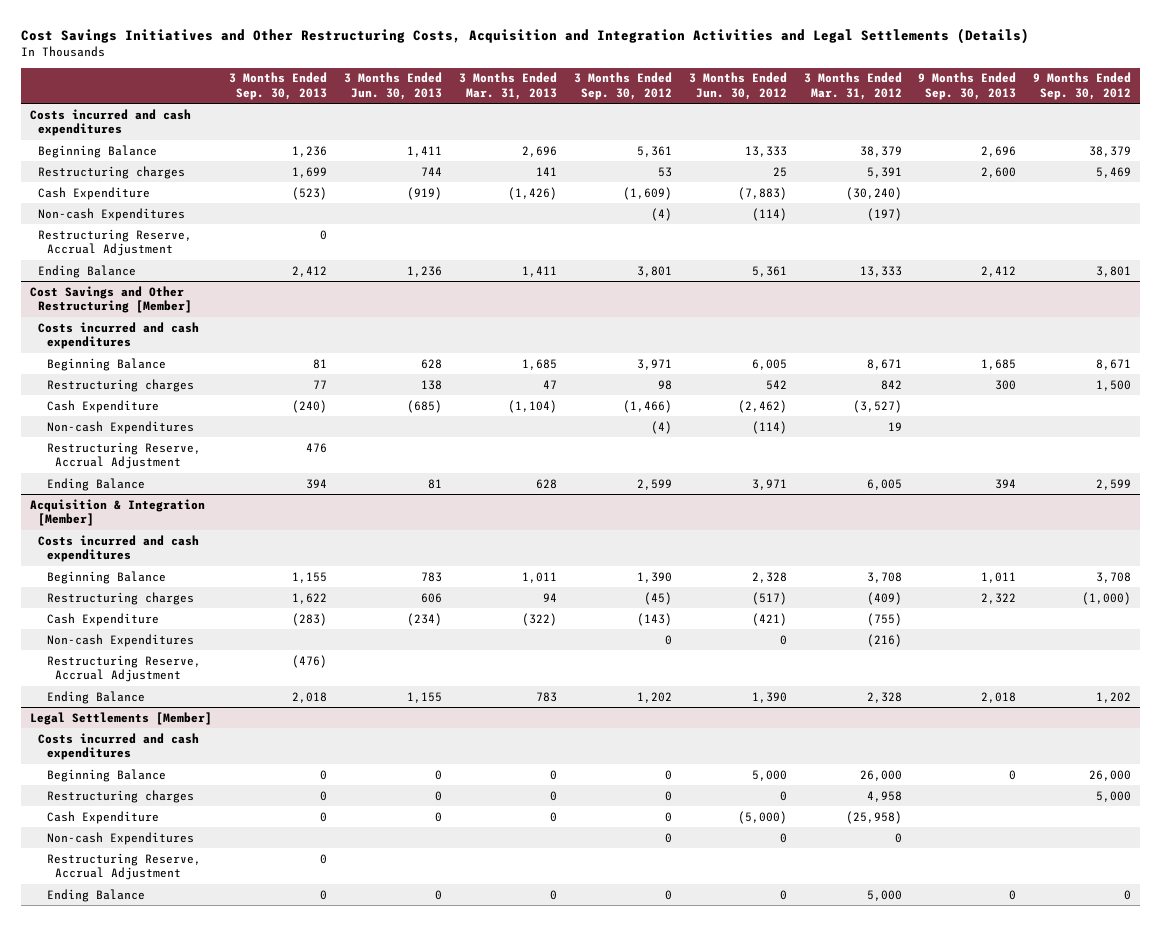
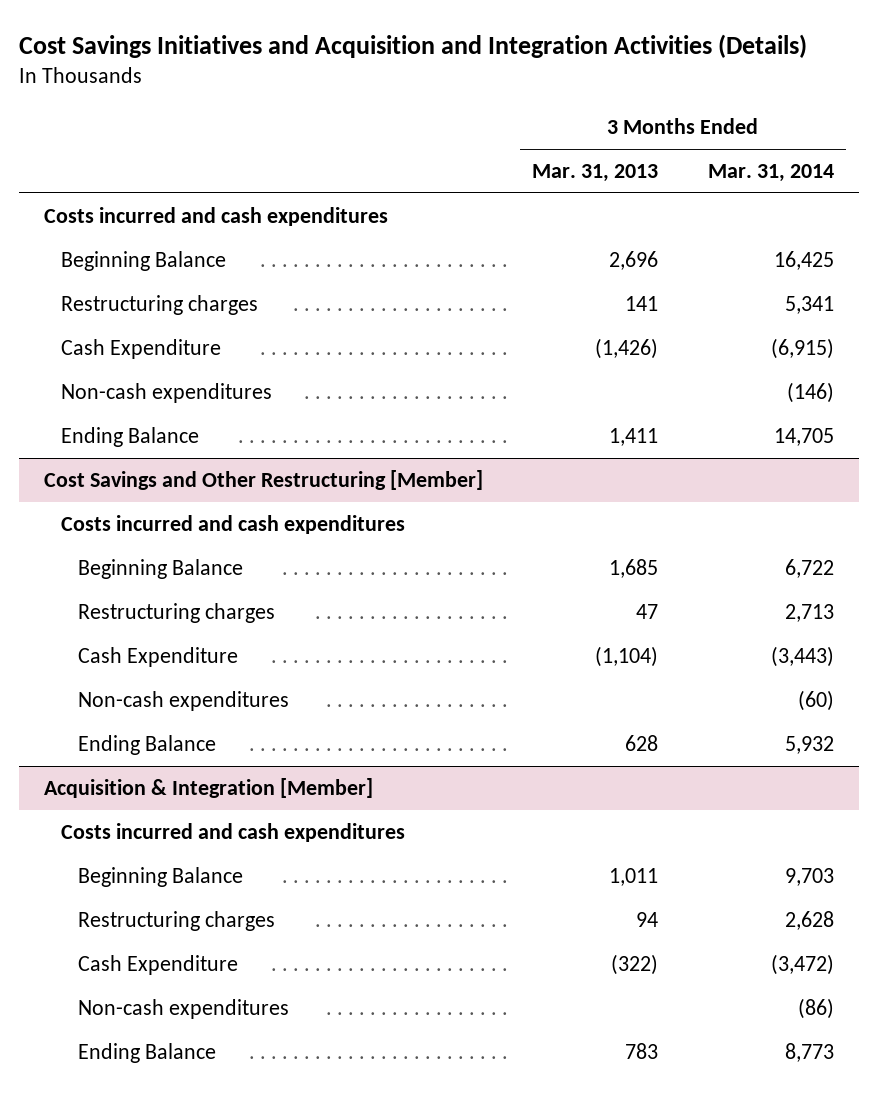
- Cost Savings Initiatives and Other Restructuring Costs, Acquisition and Integration Activities and Legal Settlements (Details)
+ Cost Savings Initiatives and Acquisition and Integration Activities (Details)
- | 3 Months Ended Sep. 30, 2013 | 3 Months Ended Jun. 30, 2013 | 3 Months Ended Mar. 31, 2013 | 3 Months Ended Sep. 30, 2012 | 3 Months Ended Jun. 30, 2012 | 3 Months Ended Mar. 31, 2012 | 9 Months Ended Sep. 30, 2013 | 9 Months Ended Sep. 30, 2012
+ | 3 Months Ended Mar. 31, 2013 | 3 Months Ended Mar. 31, 2014
- Non-cash Expenditures | | | | (4) | (114) | (197) | |
- Restructuring Reserve, Accrual Adjustment | 0 | | | | | | |
+ Non-cash expenditures | | (146)
@ Cost Savings and Other Restructuring [Member]
- Non-cash Expenditures | | | | (4) | (114) | 19 | |
- Restructuring Reserve, Accrual Adjustment | 476 | | | | | | |
+ Non-cash expenditures | | (60)
@ Acquisition & Integration [Member]
- Non-cash Expenditures | | | | 0 | 0 | (216) | |
- Restructuring Reserve, Accrual Adjustment | (476) | | | | | | |
+ Non-cash expenditures | | (86)
- Legal Settlements [Member]
- Costs incurred and cash expenditures
- Beginning Balance | 0 | 0 | 0 | 0 | 5,000 | 26,000 | 0 | 26,000
- Restructuring charges | 0 | 0 | 0 | 0 | 0 | 4,958 | | 5,000
- Cash Expenditure | 0 | 0 | 0 | 0 | (5,000) | (25,958) | |
- Non-cash Expenditures | | | | 0 | 0 | 0 | |
- Restructuring Reserve, Accrual Adjustment | 0 | | | | | | |
- Ending Balance | 0 | 0 | 0 | 0 | 0 | 5,000 | 0 | 0

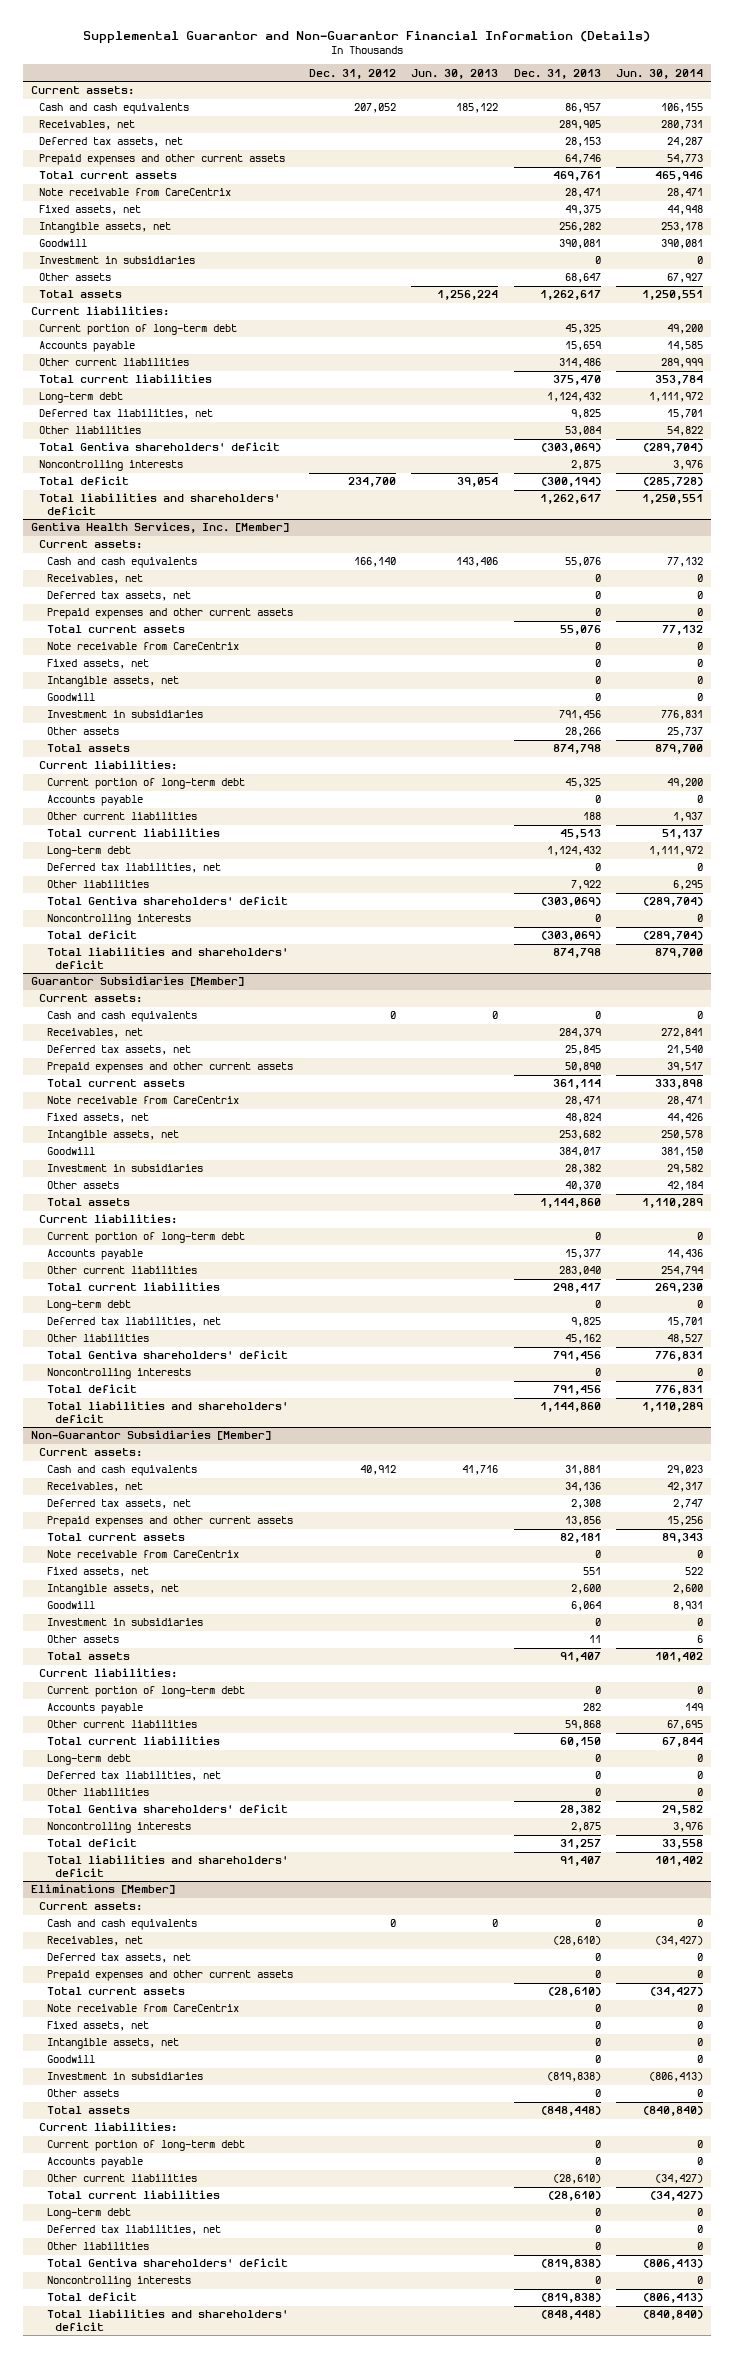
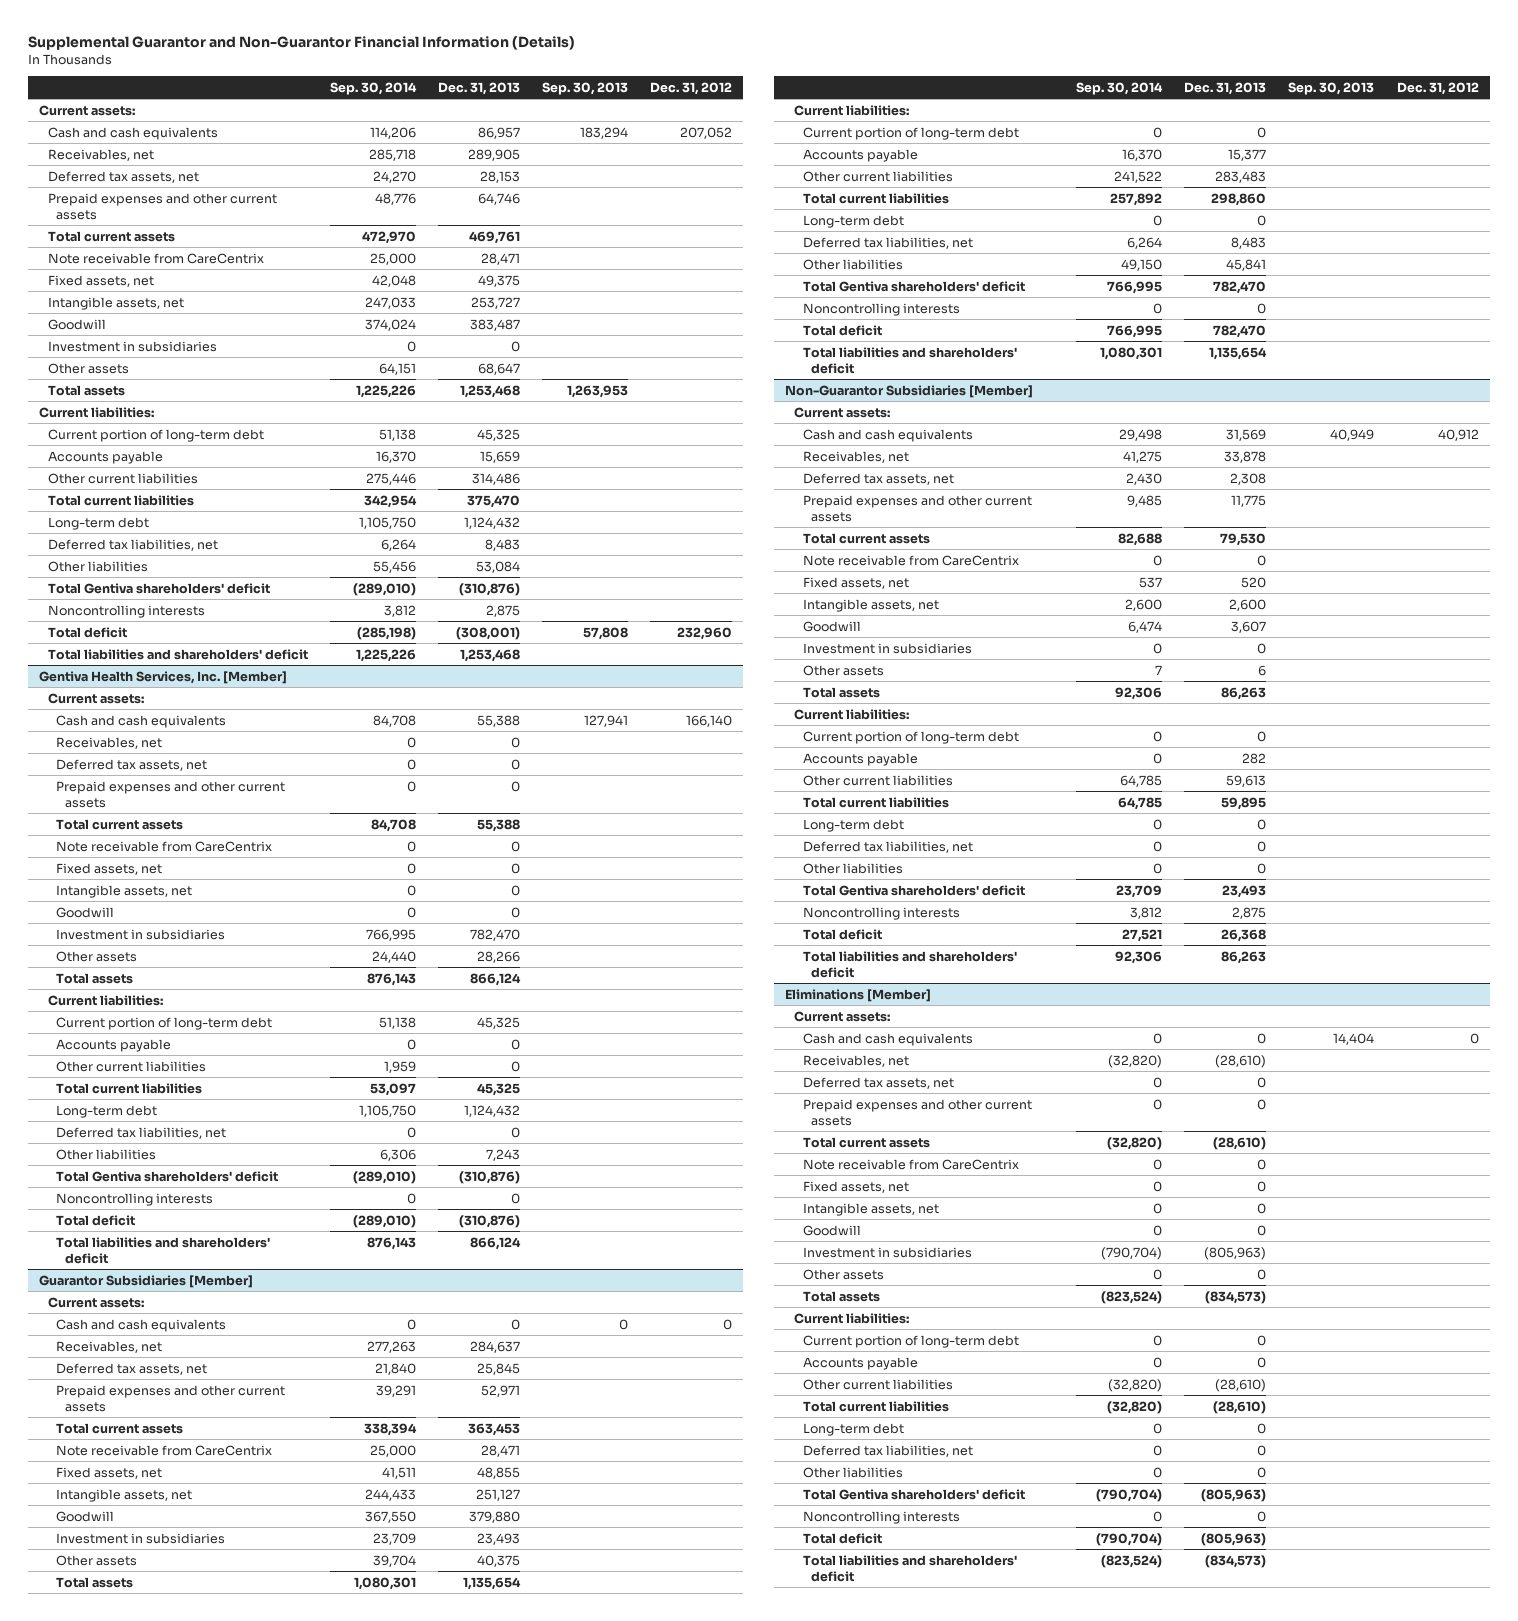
- | Dec. 31, 2012 | Jun. 30, 2013 | Dec. 31, 2013 | Jun. 30, 2014
+ | Sep. 30, 2014 | Dec. 31, 2013 | Sep. 30, 2013 | Dec. 31, 2012
- Intangible assets, net | | | 256,282 | 253,178
- Goodwill | | | 390,081 | 390,081
+ Intangible assets, net | 247,033 | 253,727 | |
+ Goodwill | 374,024 | 383,487 | |
- Total assets | | 1,256,224 | 1,262,617 | 1,250,551
+ Total assets | 1,225,226 | 1,253,468 | 1,263,953 |
- Deferred tax liabilities, net | | | 9,825 | 15,701
+ Deferred tax liabilities, net | 6,264 | 8,483 | |
- Total Gentiva shareholders' deficit | | | (303,069) | (289,704)
+ Total Gentiva shareholders' deficit | (289,010) | (310,876) | |
- Total deficit | 234,700 | 39,054 | (300,194) | (285,728)
- Total liabilities and shareholders' deficit | | | 1,262,617 | 1,250,551
+ Total deficit | (285,198) | (308,001) | 57,808 | 232,960
+ Total liabilities and shareholders' deficit | 1,225,226 | 1,253,468 | |
@ Gentiva Health Services, Inc. [Member]
- Cash and cash equivalents | 166,140 | 143,406 | 55,076 | 77,132
+ Cash and cash equivalents | 84,708 | 55,388 | 127,941 | 166,140
- Total current assets | | | 55,076 | 77,132
+ Total current assets | 84,708 | 55,388 | |
- Investment in subsidiaries | | | 791,456 | 776,831
+ Investment in subsidiaries | 766,995 | 782,470 | |
- Total assets | | | 874,798 | 879,700
+ Total assets | 876,143 | 866,124 | |
- Other current liabilities | | | 188 | 1,937
- Total current liabilities | | | 45,513 | 51,137
+ Other current liabilities | 1,959 | 0 | |
+ Total current liabilities | 53,097 | 45,325 | |
- Other liabilities | | | 7,922 | 6,295
- Total Gentiva shareholders' deficit | | | (303,069) | (289,704)
+ Other liabilities | 6,306 | 7,243 | |
+ Total Gentiva shareholders' deficit | (289,010) | (310,876) | |
- Total deficit | | | (303,069) | (289,704)
- Total liabilities and shareholders' deficit | | | 874,798 | 879,700
+ Total deficit | (289,010) | (310,876) | |
+ Total liabilities and shareholders' deficit | 876,143 | 866,124 | |
@ Guarantor Subsidiaries [Member]
- Receivables, net | | | 284,379 | 272,841
+ Receivables, net | 277,263 | 284,637 | |
- Prepaid expenses and other current assets | | | 50,890 | 39,517
- Total current assets | | | 361,114 | 333,898
+ Prepaid expenses and other current assets | 39,291 | 52,971 | |
+ Total current assets | 338,394 | 363,453 | |
- Fixed assets, net | | | 48,824 | 44,426
- Intangible assets, net | | | 253,682 | 250,578
- Goodwill | | | 384,017 | 381,150
- Investment in subsidiaries | | | 28,382 | 29,582
- Other assets | | | 40,370 | 42,184
- Total assets | | | 1,144,860 | 1,110,289
+ Fixed assets, net | 41,511 | 48,855 | |
+ Intangible assets, net | 244,433 | 251,127 | |
+ Goodwill | 367,550 | 379,880 | |
+ Investment in subsidiaries | 23,709 | 23,493 | |
+ Other assets | 39,704 | 40,375 | |
+ Total assets | 1,080,301 | 1,135,654 | |
- Other current liabilities | | | 283,040 | 254,794
- Total current liabilities | | | 298,417 | 269,230
+ Other current liabilities | 241,522 | 283,483 | |
+ Total current liabilities | 257,892 | 298,860 | |
- Deferred tax liabilities, net | | | 9,825 | 15,701
- Other liabilities | | | 45,162 | 48,527
- Total Gentiva shareholders' deficit | | | 791,456 | 776,831
+ Deferred tax liabilities, net | 6,264 | 8,483 | |
+ Other liabilities | 49,150 | 45,841 | |
+ Total Gentiva shareholders' deficit | 766,995 | 782,470 | |
- Total deficit | | | 791,456 | 776,831
- Total liabilities and shareholders' deficit | | | 1,144,860 | 1,110,289
+ Total deficit | 766,995 | 782,470 | |
+ Total liabilities and shareholders' deficit | 1,080,301 | 1,135,654 | |
@ Non-Guarantor Subsidiaries [Member]
- Cash and cash equivalents | 40,912 | 41,716 | 31,881 | 29,023
- Receivables, net | | | 34,136 | 42,317
+ Cash and cash equivalents | 29,498 | 31,569 | 40,949 | 40,912
+ Receivables, net | 41,275 | 33,878 | |
- Prepaid expenses and other current assets | | | 13,856 | 15,256
- Total current assets | | | 82,181 | 89,343
+ Prepaid expenses and other current assets | 9,485 | 11,775 | |
+ Total current assets | 82,688 | 79,530 | |
- Fixed assets, net | | | 551 | 522
+ Fixed assets, net | 537 | 520 | |
- Goodwill | | | 6,064 | 8,931
+ Goodwill | 6,474 | 3,607 | |
- Other assets | | | 11 | 6
- Total assets | | | 91,407 | 101,402
+ Other assets | 7 | 6 | |
+ Total assets | 92,306 | 86,263 | |
- Other current liabilities | | | 59,868 | 67,695
- Total current liabilities | | | 60,150 | 67,844
+ Other current liabilities | 64,785 | 59,613 | |
+ Total current liabilities | 64,785 | 59,895 | |
- Total Gentiva shareholders' deficit | | | 28,382 | 29,582
+ Total Gentiva shareholders' deficit | 23,709 | 23,493 | |
- Total deficit | | | 31,257 | 33,558
- Total liabilities and shareholders' deficit | | | 91,407 | 101,402
+ Total deficit | 27,521 | 26,368 | |
+ Total liabilities and shareholders' deficit | 92,306 | 86,263 | |
@ Eliminations [Member]
- Investment in subsidiaries | | | (819,838) | (806,413)
+ Investment in subsidiaries | (790,704) | (805,963) | |
- Total assets | | | (848,448) | (840,840)
+ Total assets | (823,524) | (834,573) | |
- Total Gentiva shareholders' deficit | | | (819,838) | (806,413)
+ Total Gentiva shareholders' deficit | (790,704) | (805,963) | |
- Total deficit | | | (819,838) | (806,413)
- Total liabilities and shareholders' deficit | | | (848,448) | (840,840)
+ Total deficit | (790,704) | (805,963) | |
+ Total liabilities and shareholders' deficit | (823,524) | (834,573) | |

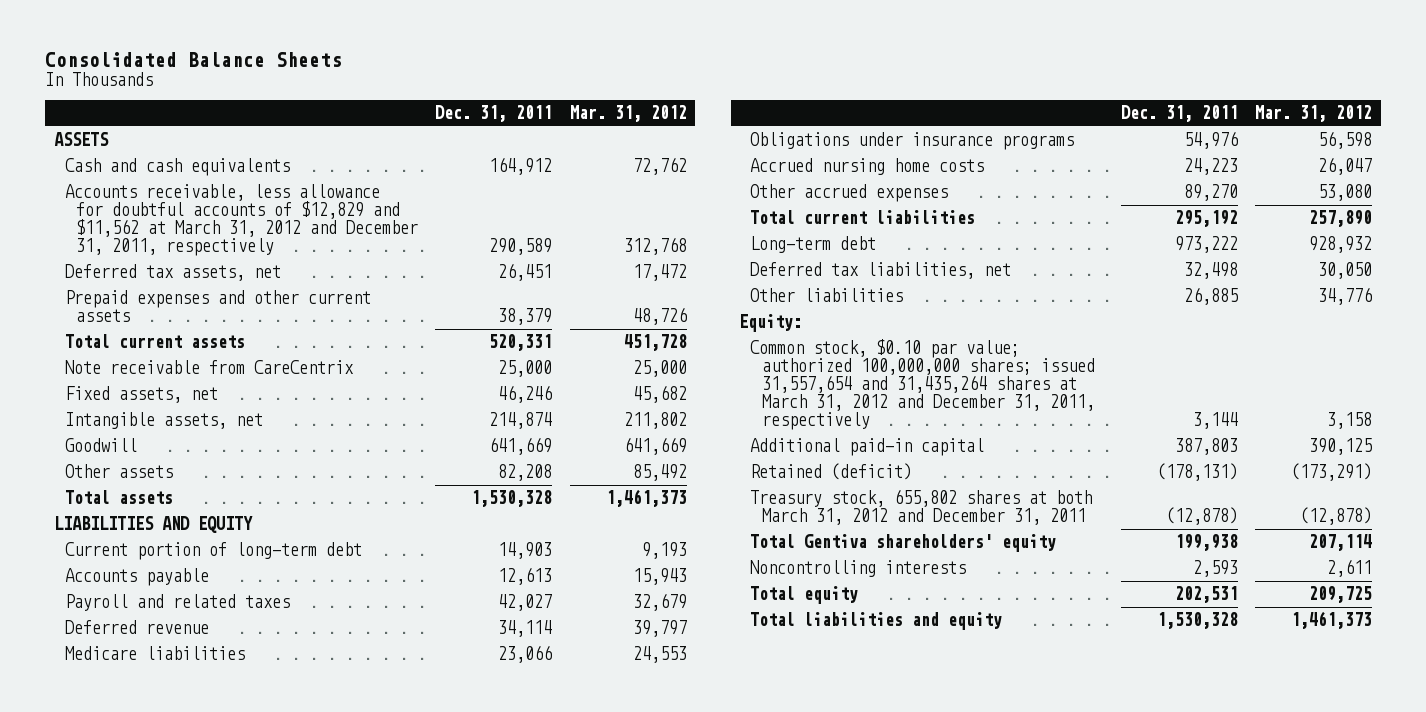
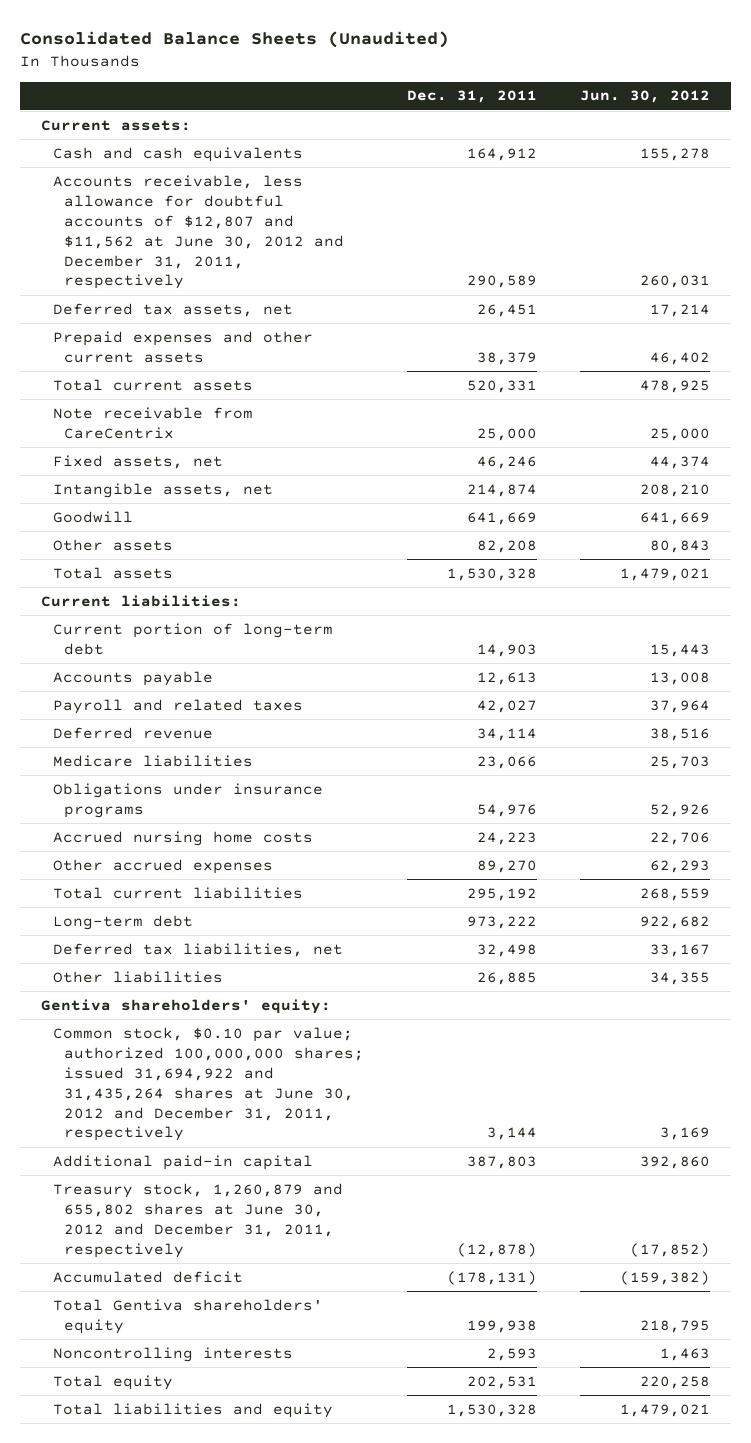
- Consolidated Balance Sheets
+ Consolidated Balance Sheets (Unaudited)
- | Dec. 31, 2011 | Mar. 31, 2012
+ | Dec. 31, 2011 | Jun. 30, 2012
- ASSETS
+ Current assets:
- Accounts receivable, less allowance for doubtful accounts of $12,829 and $11,562 at March 31, 2012 and December 31, 2011, respectively | 290,589 | 312,768
+ Accounts receivable, less allowance for doubtful accounts of $12,807 and $11,562 at June 30, 2012 and December 31, 2011, respectively | 290,589 | 260,031
- LIABILITIES AND EQUITY
+ Current liabilities:
- Equity:
- Common stock, $0.10 par value; authorized 100,000,000 shares; issued 31,557,654 and 31,435,264 shares at March 31, 2012 and December 31, 2011, respectively | 3,144 | 3,158
+ Gentiva shareholders' equity:
+ Common stock, $0.10 par value; authorized 100,000,000 shares; issued 31,694,922 and 31,435,264 shares at June 30, 2012 and December 31, 2011, respectively | 3,144 | 3,169
- Retained (deficit) | (178,131) | (173,291)
- Treasury stock, 655,802 shares at both March 31, 2012 and December 31, 2011 | (12,878) | (12,878)
+ Treasury stock, 1,260,879 and 655,802 shares at June 30, 2012 and December 31, 2011, respectively | (12,878) | (17,852)
+ Accumulated deficit | (178,131) | (159,382)

